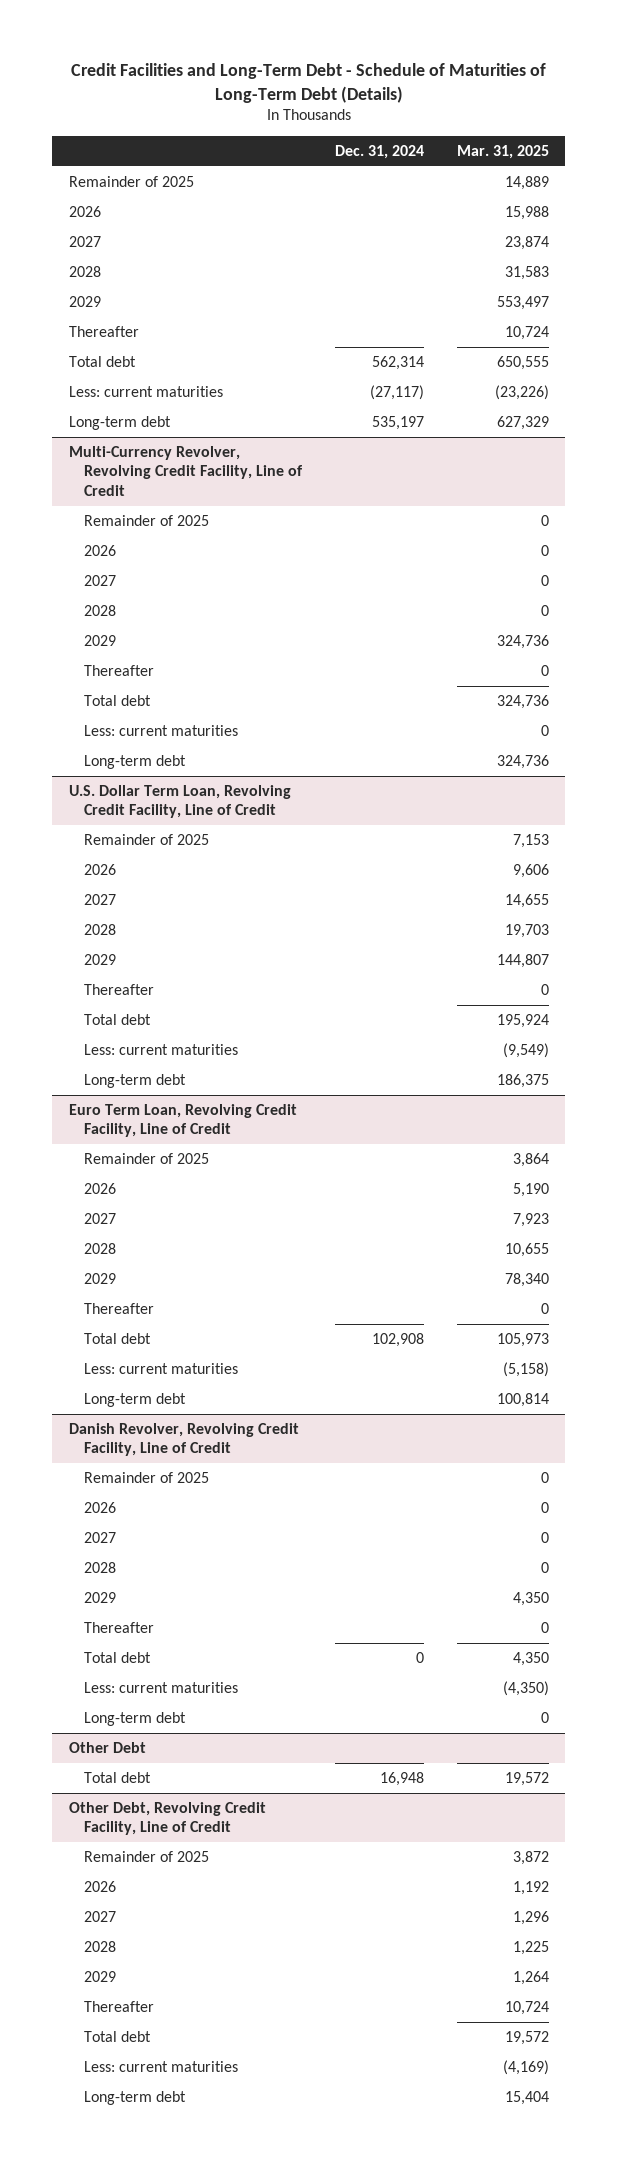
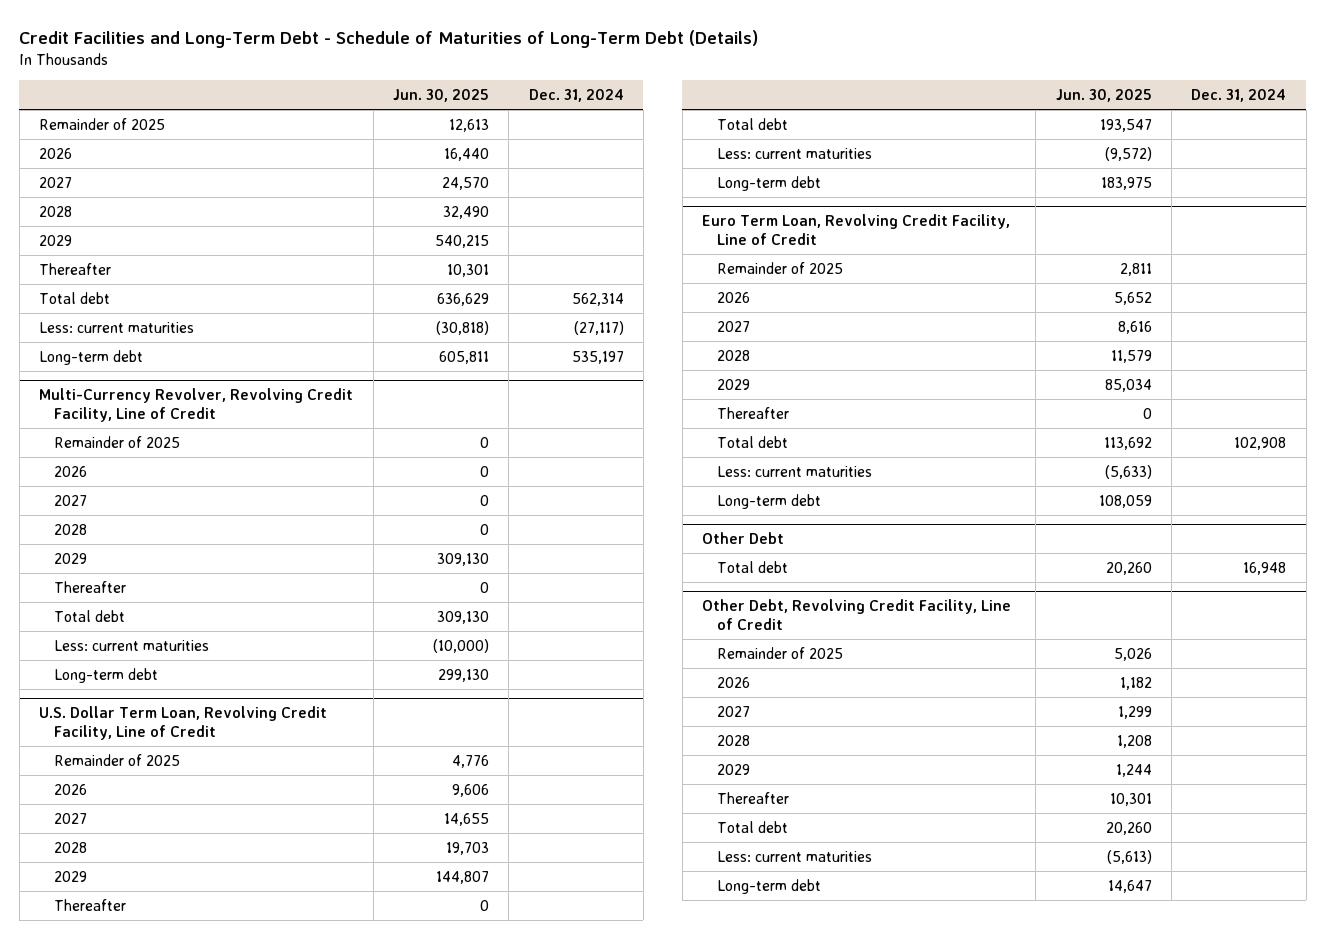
- | Dec. 31, 2024 | Mar. 31, 2025
+ | Jun. 30, 2025 | Dec. 31, 2024
- Danish Revolver, Revolving Credit Facility, Line of Credit
- Remainder of 2025 | | 0
- 2026 | | 0
- 2027 | | 0
- 2028 | | 0
- 2029 | | 4,350
- Thereafter | | 0
- Total debt | 0 | 4,350
- Less: current maturities | | (4,350)
- Long-term debt | | 0

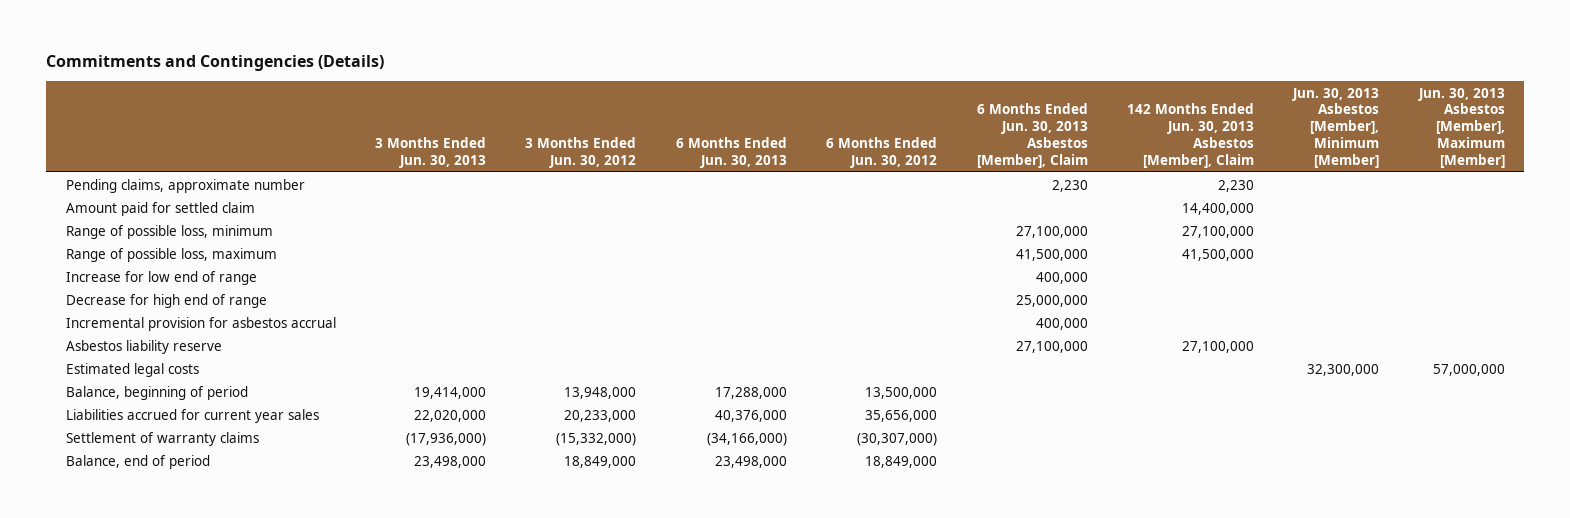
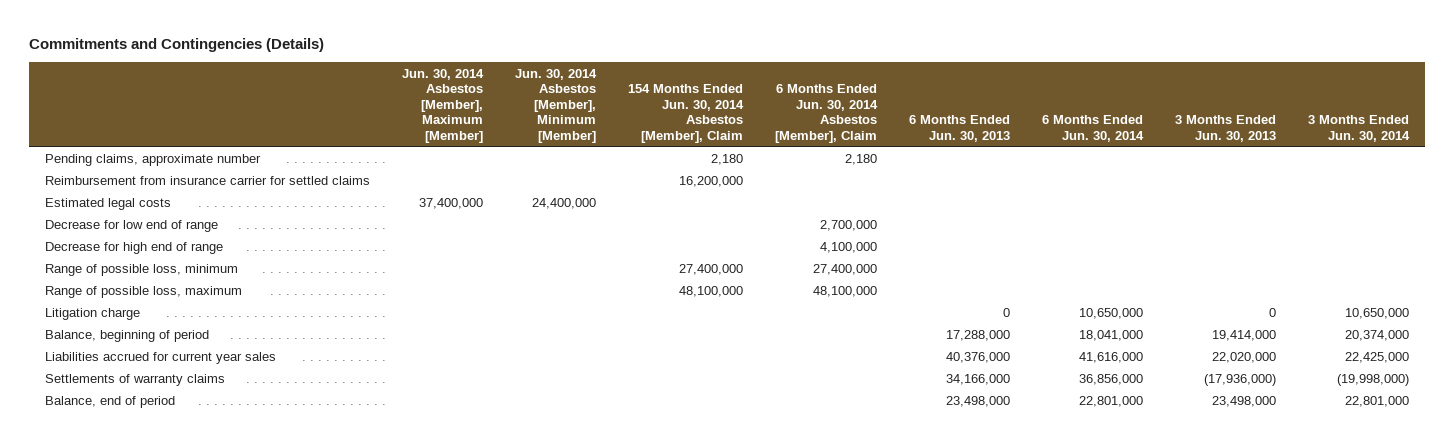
- | 3 Months Ended Jun. 30, 2013 | 3 Months Ended Jun. 30, 2012 | 6 Months Ended Jun. 30, 2013 | 6 Months Ended Jun. 30, 2012 | 6 Months Ended Jun. 30, 2013 Asbestos [Member], Claim | 142 Months Ended Jun. 30, 2013 Asbestos [Member], Claim | Jun. 30, 2013 Asbestos [Member], Minimum [Member] | Jun. 30, 2013 Asbestos [Member], Maximum [Member]
+ | Jun. 30, 2014 Asbestos [Member], Maximum [Member] | Jun. 30, 2014 Asbestos [Member], Minimum [Member] | 154 Months Ended Jun. 30, 2014 Asbestos [Member], Claim | 6 Months Ended Jun. 30, 2014 Asbestos [Member], Claim | 6 Months Ended Jun. 30, 2013 | 6 Months Ended Jun. 30, 2014 | 3 Months Ended Jun. 30, 2013 | 3 Months Ended Jun. 30, 2014
- Amount paid for settled claim | | | | | | 14,400,000 | |
+ Reimbursement from insurance carrier for settled claims | | | 16,200,000 | | | | |
moved up: Estimated legal costs | 37,400,000 | 24,400,000 | | | | | |
+ Decrease for low end of range | | | | 2,700,000 | | | |
moved up: Decrease for high end of range | | | | 4,100,000 | | | |
- Increase for low end of range | | | | | 400,000 | | |
- Incremental provision for asbestos accrual | | | | | 400,000 | | |
- Asbestos liability reserve | | | | | 27,100,000 | 27,100,000 | |
+ Litigation charge | | | | | 0 | 10,650,000 | 0 | 10,650,000
- Settlement of warranty claims | (17,936,000) | (15,332,000) | (34,166,000) | (30,307,000) | | | |
+ Settlements of warranty claims | | | | | 34,166,000 | 36,856,000 | (17,936,000) | (19,998,000)

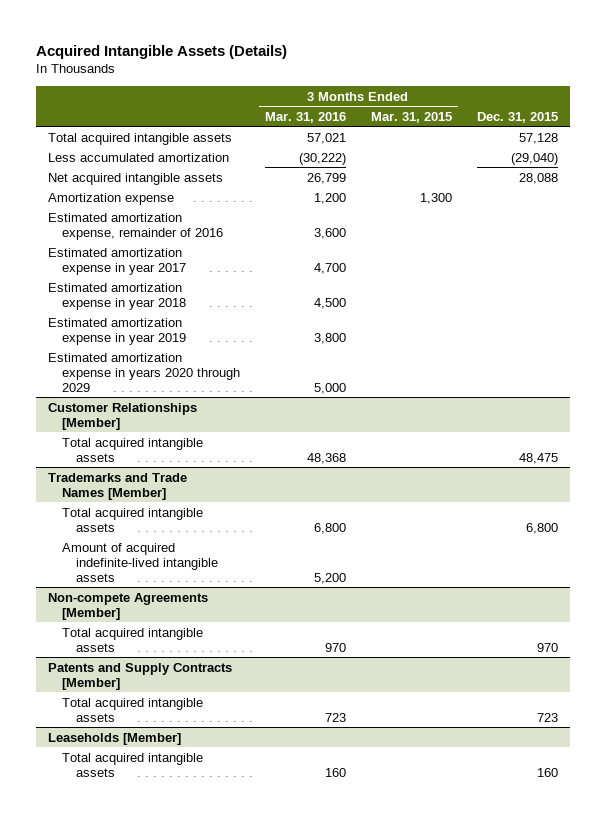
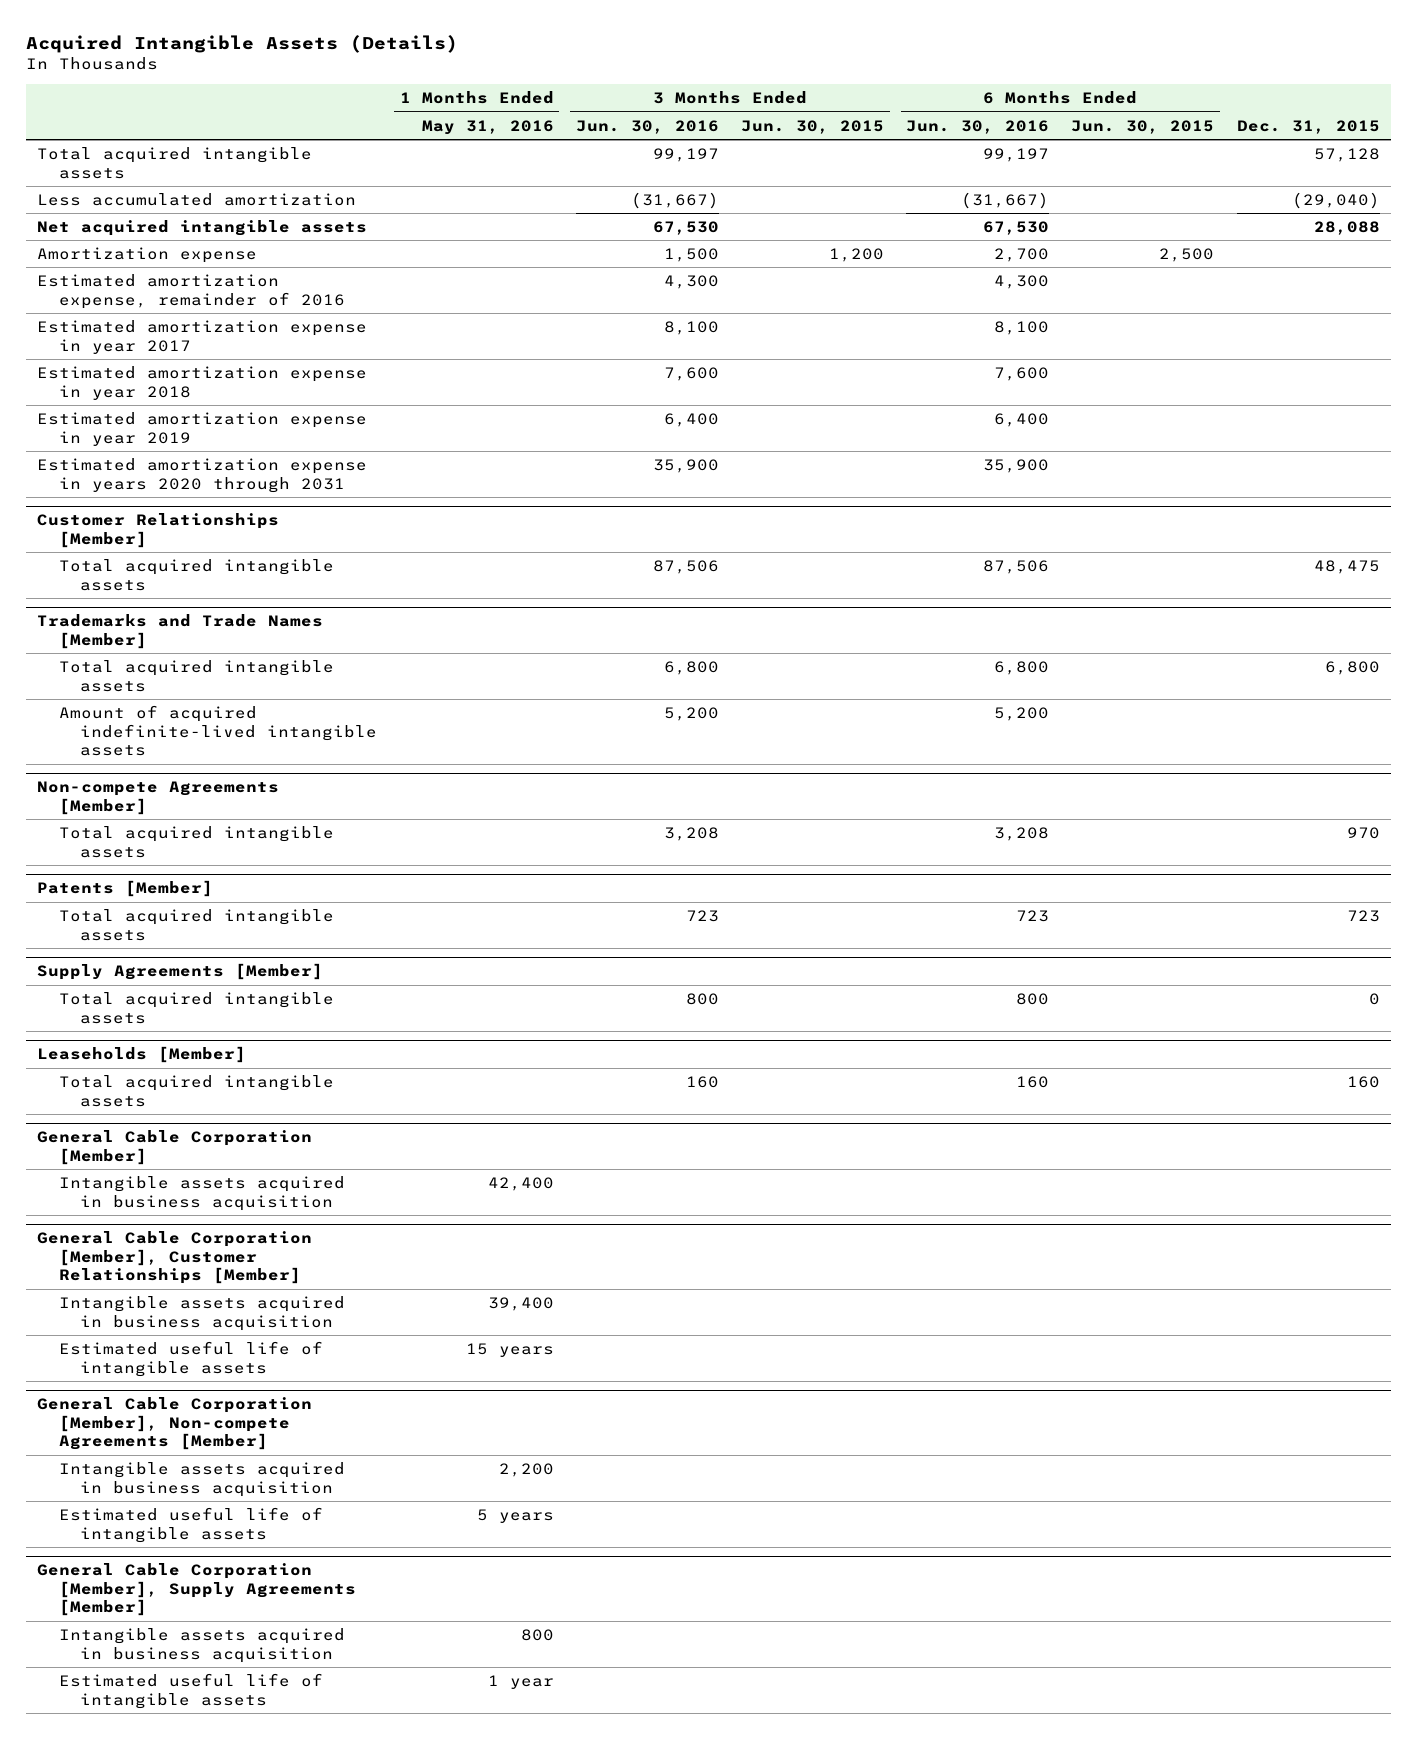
- | 3 Months Ended Mar. 31, 2016 | 3 Months Ended Mar. 31, 2015 | Dec. 31, 2015
+ | 1 Months Ended May 31, 2016 | 3 Months Ended Jun. 30, 2016 | 3 Months Ended Jun. 30, 2015 | 6 Months Ended Jun. 30, 2016 | 6 Months Ended Jun. 30, 2015 | Dec. 31, 2015
- Estimated amortization expense in years 2020 through 2029 | 5,000 | |
+ Estimated amortization expense in years 2020 through 2031 | | 35,900 | | 35,900 | |
- Patents and Supply Contracts [Member]
+ Patents [Member]
+ Supply Agreements [Member]
+ Total acquired intangible assets | | 800 | | 800 | | 0
+ General Cable Corporation [Member]
+ Intangible assets acquired in business acquisition | 42,400 | | | | |
+ General Cable Corporation [Member], Customer Relationships [Member]
+ Intangible assets acquired in business acquisition | 39,400 | | | | |
+ Estimated useful life of intangible assets | 15 years | | | | |
+ General Cable Corporation [Member], Non-compete Agreements [Member]
+ Intangible assets acquired in business acquisition | 2,200 | | | | |
+ Estimated useful life of intangible assets | 5 years | | | | |
+ General Cable Corporation [Member], Supply Agreements [Member]
+ Intangible assets acquired in business acquisition | 800 | | | | |
+ Estimated useful life of intangible assets | 1 year | | | | |

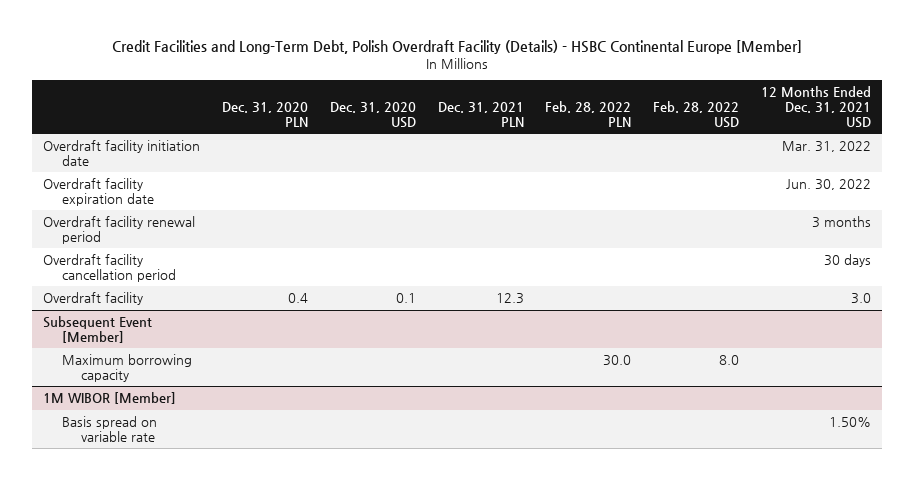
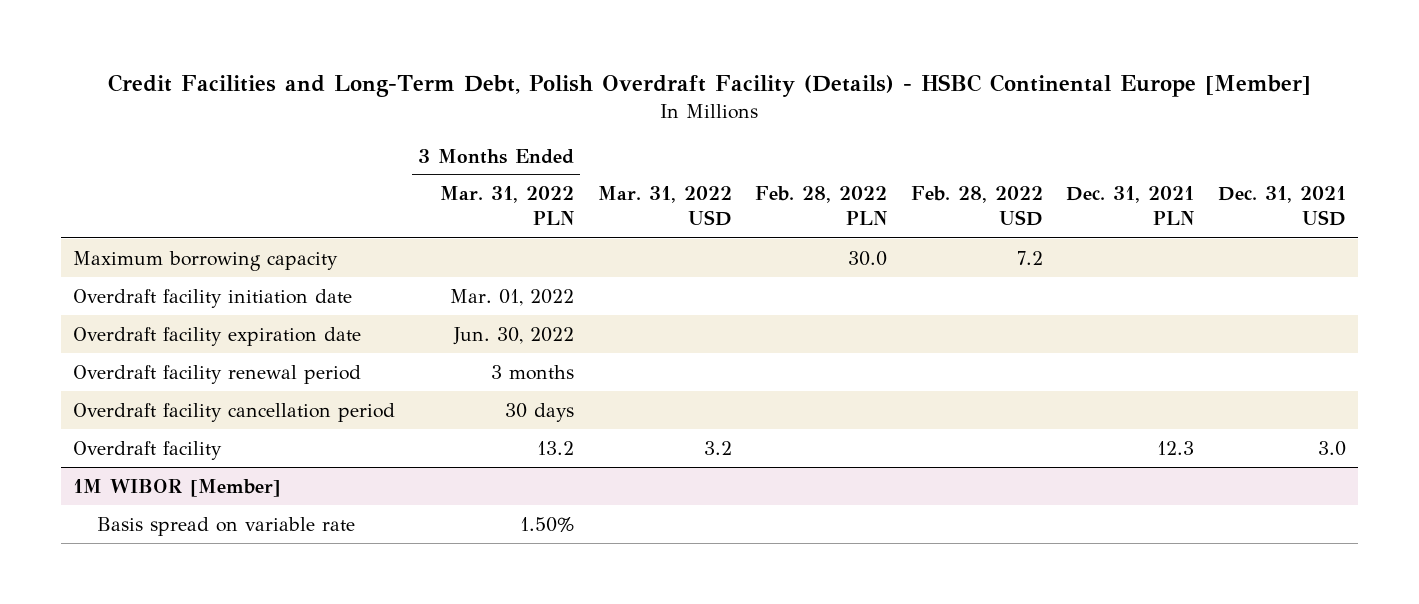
- | Dec. 31, 2020 PLN | Dec. 31, 2020 USD | Dec. 31, 2021 PLN | Feb. 28, 2022 PLN | Feb. 28, 2022 USD | 12 Months Ended Dec. 31, 2021 USD
+ | 3 Months Ended Mar. 31, 2022 PLN | Mar. 31, 2022 USD | Feb. 28, 2022 PLN | Feb. 28, 2022 USD | Dec. 31, 2021 PLN | Dec. 31, 2021 USD
+ Maximum borrowing capacity | | | 30.0 | 7.2 | |
- Subsequent Event [Member]
- Maximum borrowing capacity | | | | 30.0 | 8.0 |

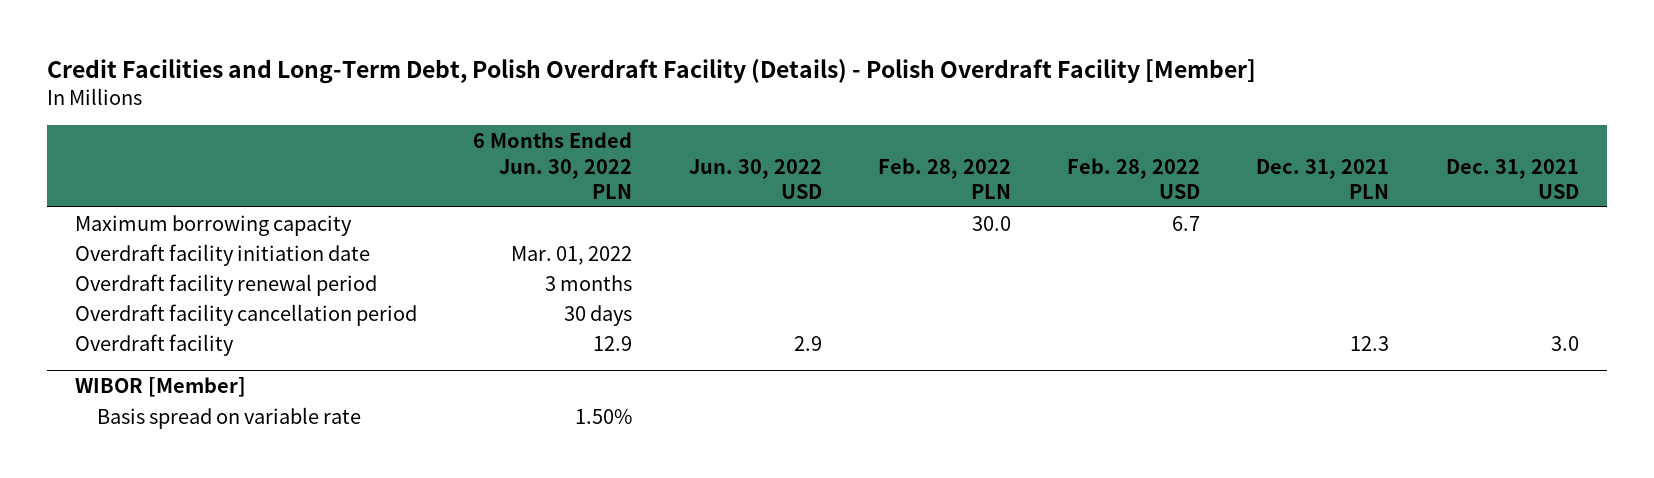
- Credit Facilities and Long-Term Debt, Polish Overdraft Facility (Details) - HSBC Continental Europe [Member]
+ Credit Facilities and Long-Term Debt, Polish Overdraft Facility (Details) - Polish Overdraft Facility [Member]
- | 3 Months Ended Mar. 31, 2022 PLN | Mar. 31, 2022 USD | Feb. 28, 2022 PLN | Feb. 28, 2022 USD | Dec. 31, 2021 PLN | Dec. 31, 2021 USD
+ | 6 Months Ended Jun. 30, 2022 PLN | Jun. 30, 2022 USD | Feb. 28, 2022 PLN | Feb. 28, 2022 USD | Dec. 31, 2021 PLN | Dec. 31, 2021 USD
- Maximum borrowing capacity | | | 30.0 | 7.2 | |
+ Maximum borrowing capacity | | | 30.0 | 6.7 | |
- Overdraft facility expiration date | Jun. 30, 2022 | | | | |
- 1M WIBOR [Member]
- Basis spread on variable rate | 1.50% | | | | |
+ WIBOR [Member]
+ Basis spread on variable rate | 1.50% | | | | |

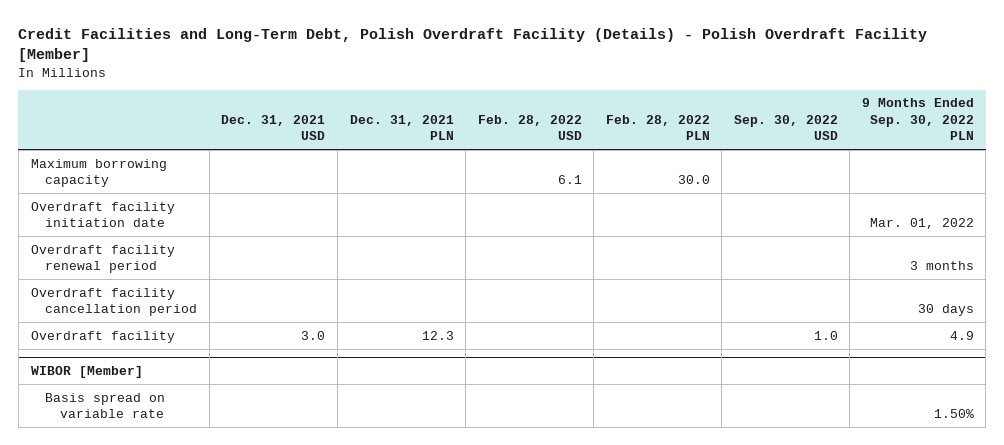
- | 6 Months Ended Jun. 30, 2022 PLN | Jun. 30, 2022 USD | Feb. 28, 2022 PLN | Feb. 28, 2022 USD | Dec. 31, 2021 PLN | Dec. 31, 2021 USD
+ | Dec. 31, 2021 USD | Dec. 31, 2021 PLN | Feb. 28, 2022 USD | Feb. 28, 2022 PLN | Sep. 30, 2022 USD | 9 Months Ended Sep. 30, 2022 PLN
- Maximum borrowing capacity | | | 30.0 | 6.7 | |
+ Maximum borrowing capacity | | | 6.1 | 30.0 | |

